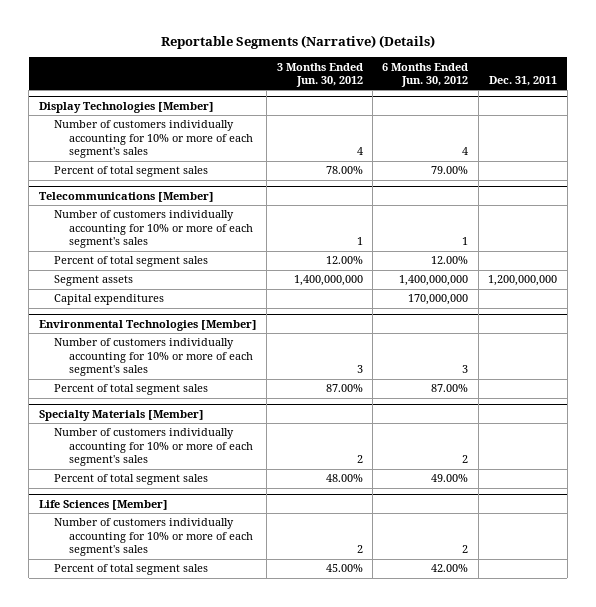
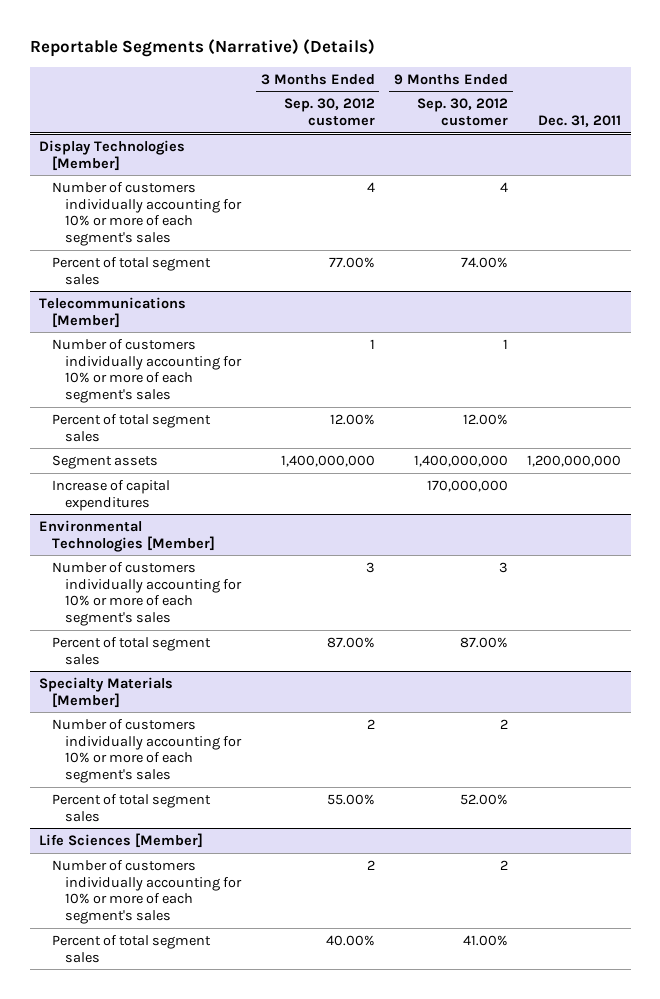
- | 3 Months Ended Jun. 30, 2012 | 6 Months Ended Jun. 30, 2012 | Dec. 31, 2011
+ | 3 Months Ended Sep. 30, 2012 customer | 9 Months Ended Sep. 30, 2012 customer | Dec. 31, 2011
@ Telecommunications [Member]
- Capital expenditures | | 170,000,000 |
+ Increase of capital expenditures | | 170,000,000 |

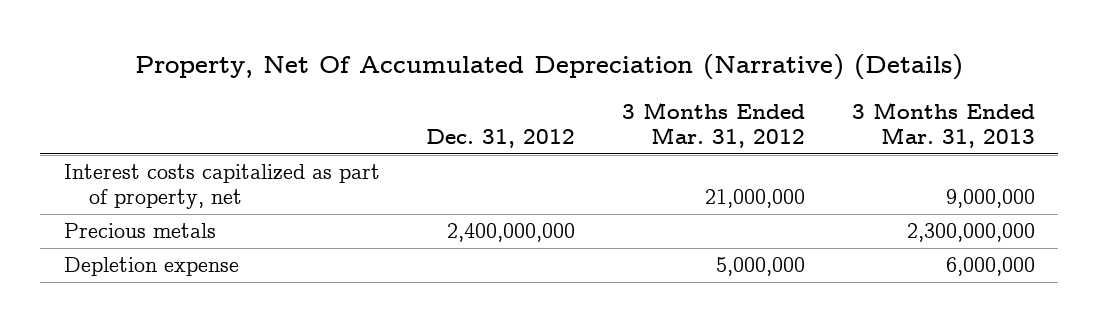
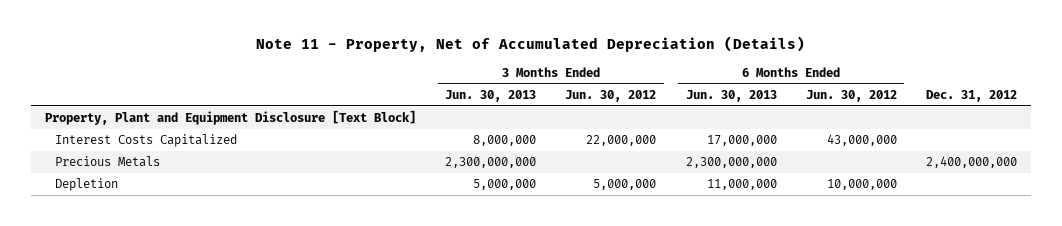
- Property, Net Of Accumulated Depreciation (Narrative) (Details)
+ Note 11 - Property, Net of Accumulated Depreciation (Details)
- | Dec. 31, 2012 | 3 Months Ended Mar. 31, 2012 | 3 Months Ended Mar. 31, 2013
+ | 3 Months Ended Jun. 30, 2013 | 3 Months Ended Jun. 30, 2012 | 6 Months Ended Jun. 30, 2013 | 6 Months Ended Jun. 30, 2012 | Dec. 31, 2012
- Interest costs capitalized as part of property, net | | 21,000,000 | 9,000,000
- Precious metals | 2,400,000,000 | | 2,300,000,000
- Depletion expense | | 5,000,000 | 6,000,000
+ Property, Plant and Equipment Disclosure [Text Block]
+ Interest Costs Capitalized | 8,000,000 | 22,000,000 | 17,000,000 | 43,000,000 |
+ Precious Metals | 2,300,000,000 | | 2,300,000,000 | | 2,400,000,000
+ Depletion | 5,000,000 | 5,000,000 | 11,000,000 | 10,000,000 |

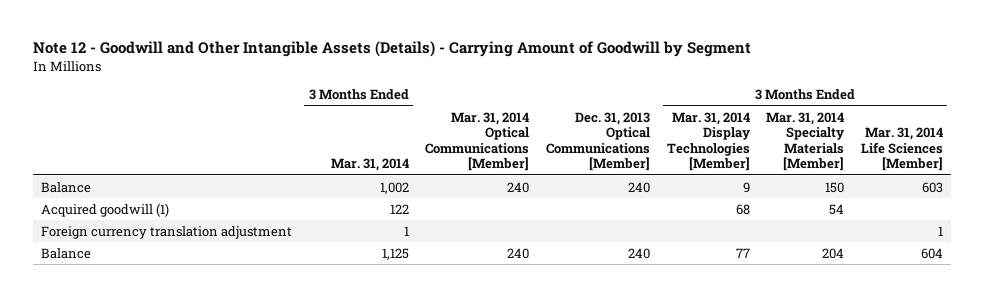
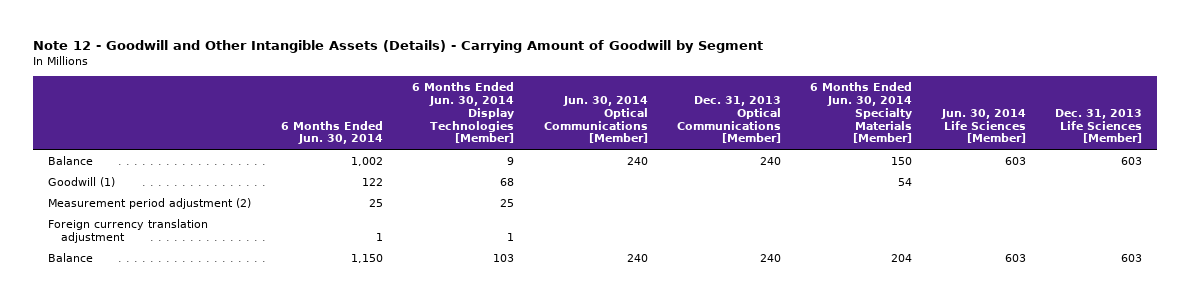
- | 3 Months Ended Mar. 31, 2014 | Mar. 31, 2014 Optical Communications [Member] | Dec. 31, 2013 Optical Communications [Member] | 3 Months Ended Mar. 31, 2014 Display Technologies [Member] | 3 Months Ended Mar. 31, 2014 Specialty Materials [Member] | 3 Months Ended Mar. 31, 2014 Life Sciences [Member]
+ | 6 Months Ended Jun. 30, 2014 | 6 Months Ended Jun. 30, 2014 Display Technologies [Member] | Jun. 30, 2014 Optical Communications [Member] | Dec. 31, 2013 Optical Communications [Member] | 6 Months Ended Jun. 30, 2014 Specialty Materials [Member] | Jun. 30, 2014 Life Sciences [Member] | Dec. 31, 2013 Life Sciences [Member]
- Acquired goodwill (1) | 122 | | | 68 | 54 |
+ Goodwill (1) | 122 | 68 | | | 54 | |
+ Measurement period adjustment (2) | 25 | 25 | | | | |

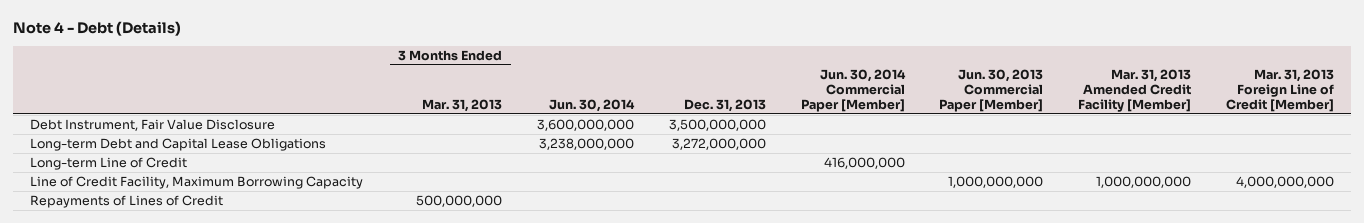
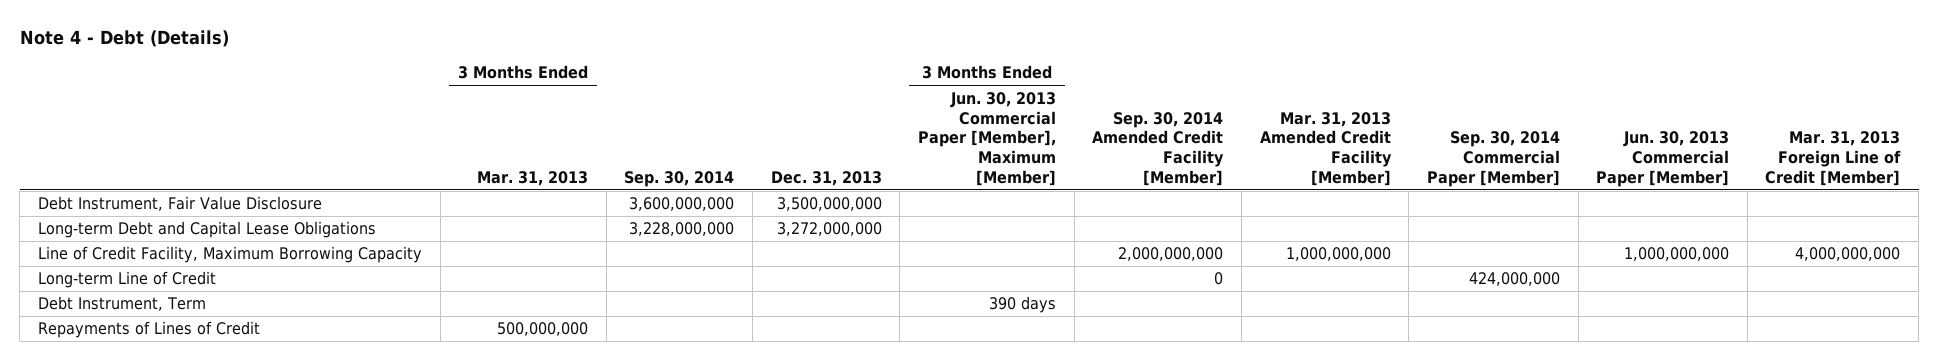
- | 3 Months Ended Mar. 31, 2013 | Jun. 30, 2014 | Dec. 31, 2013 | Jun. 30, 2014 Commercial Paper [Member] | Jun. 30, 2013 Commercial Paper [Member] | Mar. 31, 2013 Amended Credit Facility [Member] | Mar. 31, 2013 Foreign Line of Credit [Member]
+ | 3 Months Ended Mar. 31, 2013 | Sep. 30, 2014 | Dec. 31, 2013 | 3 Months Ended Jun. 30, 2013 Commercial Paper [Member], Maximum [Member] | Sep. 30, 2014 Amended Credit Facility [Member] | Mar. 31, 2013 Amended Credit Facility [Member] | Sep. 30, 2014 Commercial Paper [Member] | Jun. 30, 2013 Commercial Paper [Member] | Mar. 31, 2013 Foreign Line of Credit [Member]
moved down: Long-term Line of Credit | | | | | 0 | | 424,000,000 | |
+ Debt Instrument, Term | | | | 390 days | | | | |

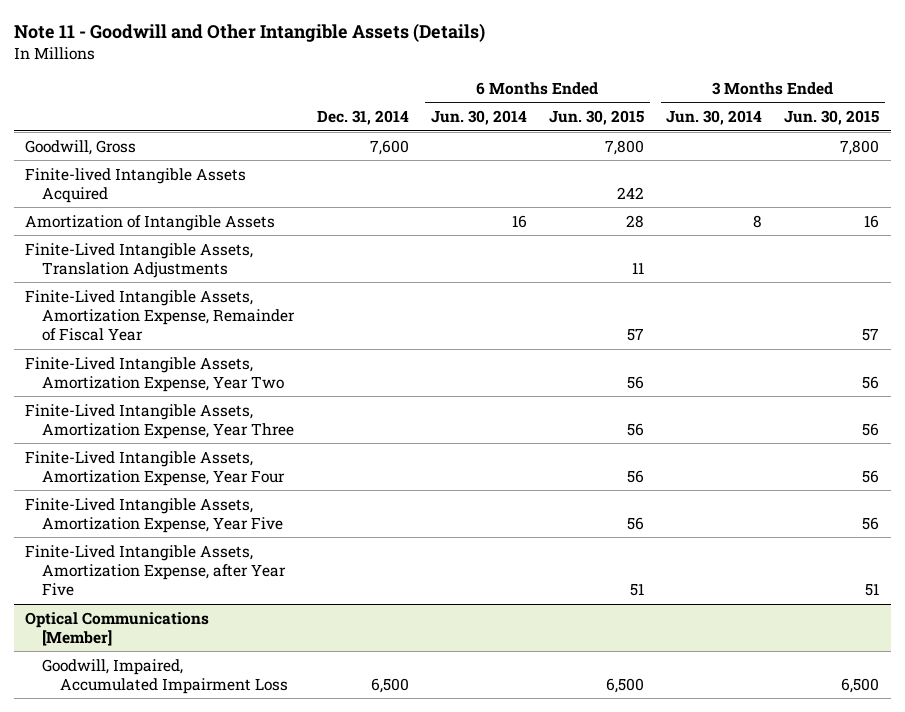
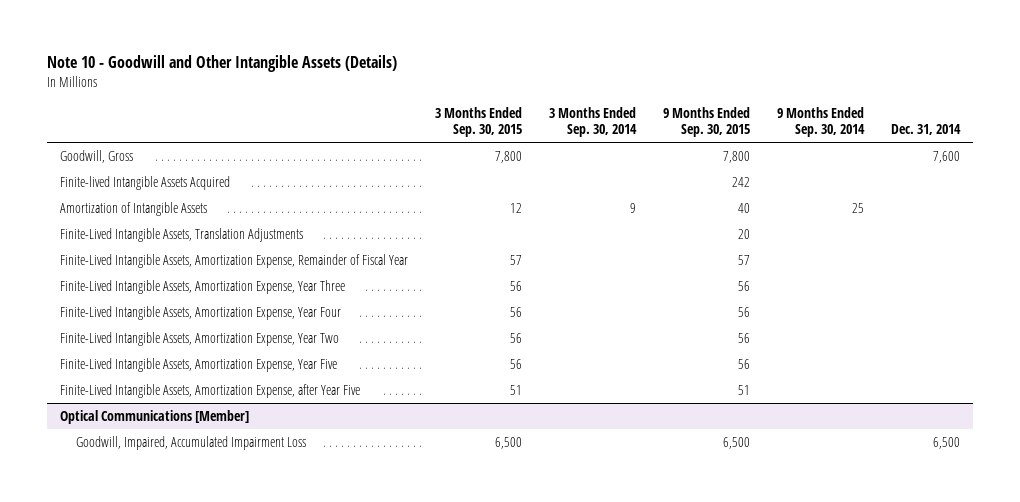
- Note 11 - Goodwill and Other Intangible Assets (Details)
+ Note 10 - Goodwill and Other Intangible Assets (Details)
- | Dec. 31, 2014 | 6 Months Ended Jun. 30, 2014 | 6 Months Ended Jun. 30, 2015 | 3 Months Ended Jun. 30, 2014 | 3 Months Ended Jun. 30, 2015
+ | 3 Months Ended Sep. 30, 2015 | 3 Months Ended Sep. 30, 2014 | 9 Months Ended Sep. 30, 2015 | 9 Months Ended Sep. 30, 2014 | Dec. 31, 2014
moved down: Finite-Lived Intangible Assets, Amortization Expense, Year Two | 56 | | 56 | |

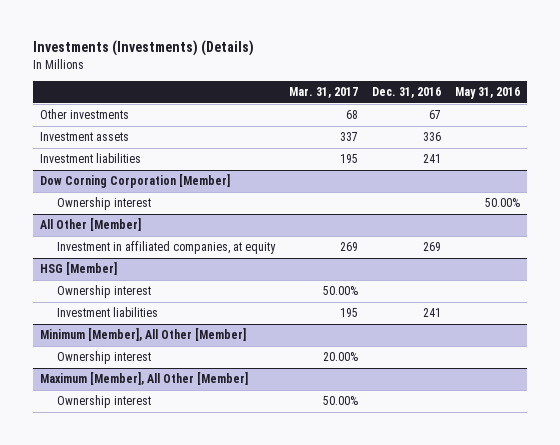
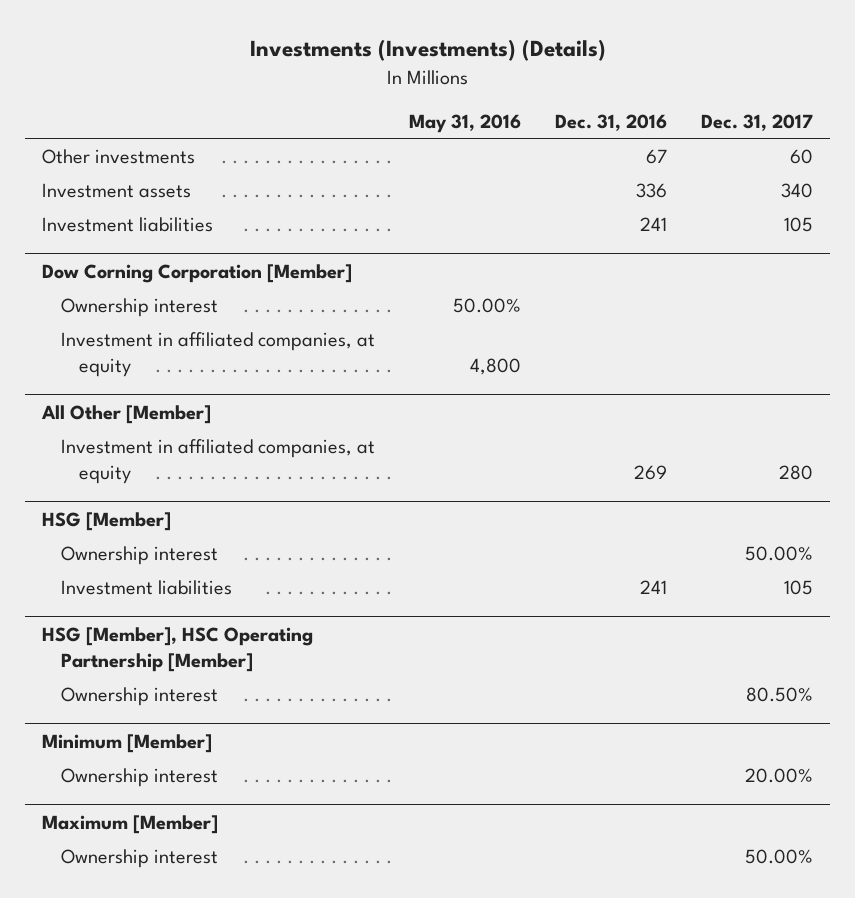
- | Mar. 31, 2017 | Dec. 31, 2016 | May 31, 2016
+ | May 31, 2016 | Dec. 31, 2016 | Dec. 31, 2017
@ Dow Corning Corporation [Member]
+ Investment in affiliated companies, at equity | 4,800 | |
- Minimum [Member], All Other [Member]
+ HSG [Member], HSC Operating Partnership [Member]
+ Ownership interest | | | 80.50%
+ Minimum [Member]
- Maximum [Member], All Other [Member]
+ Maximum [Member]

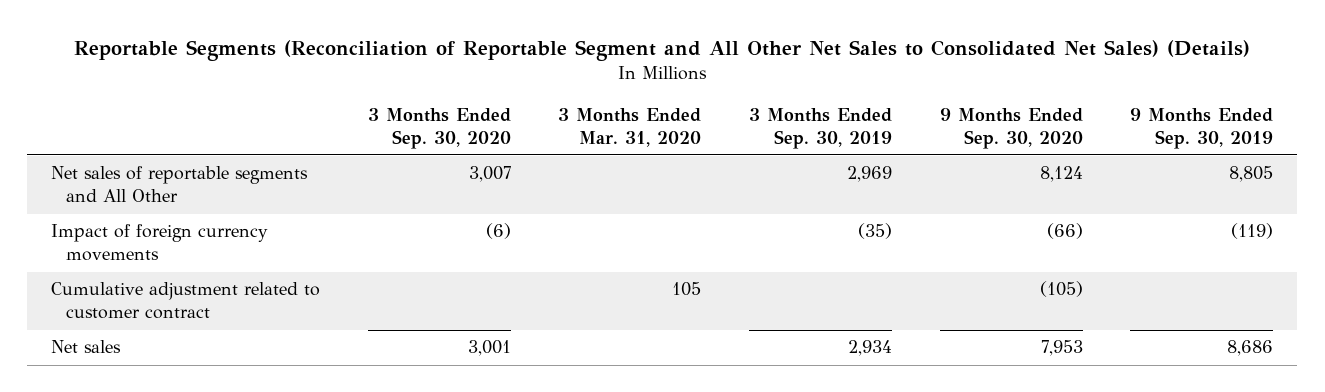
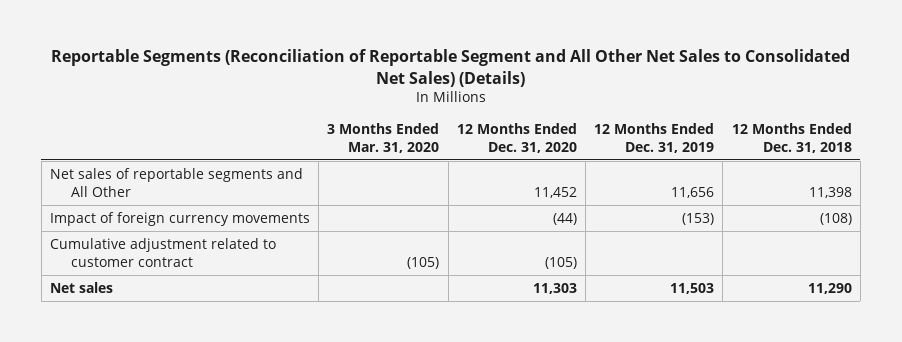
- | 3 Months Ended Sep. 30, 2020 | 3 Months Ended Mar. 31, 2020 | 3 Months Ended Sep. 30, 2019 | 9 Months Ended Sep. 30, 2020 | 9 Months Ended Sep. 30, 2019
+ | 3 Months Ended Mar. 31, 2020 | 12 Months Ended Dec. 31, 2020 | 12 Months Ended Dec. 31, 2019 | 12 Months Ended Dec. 31, 2018
- Cumulative adjustment related to customer contract | | 105 | | (105) |
+ Cumulative adjustment related to customer contract | (105) | (105) | |

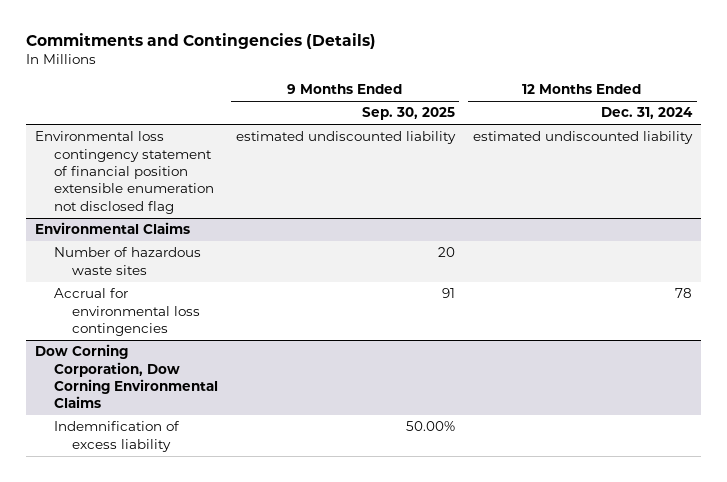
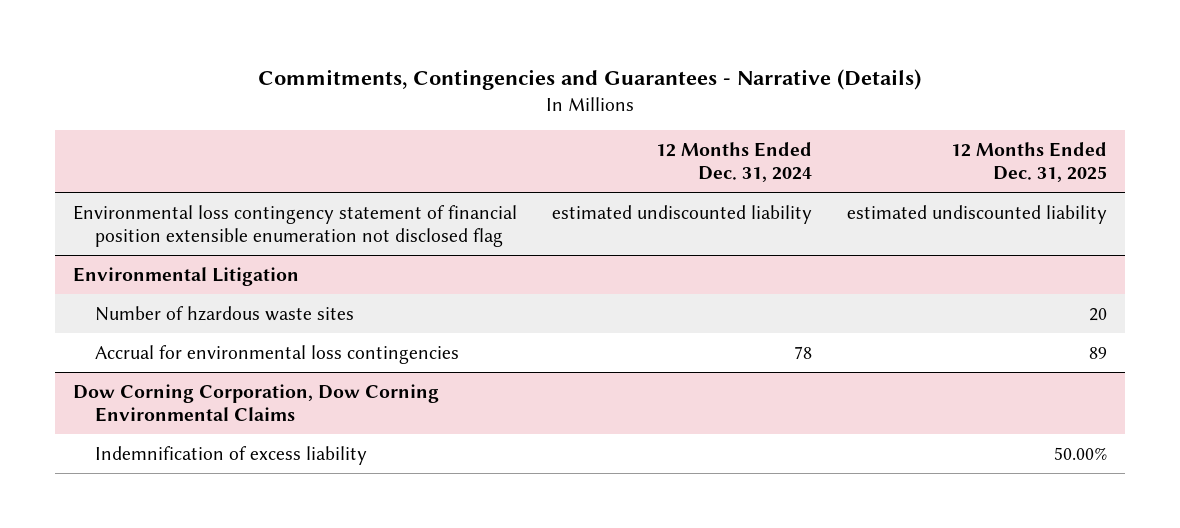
- Commitments and Contingencies (Details)
+ Commitments, Contingencies and Guarantees - Narrative (Details)
- | 9 Months Ended Sep. 30, 2025 | 12 Months Ended Dec. 31, 2024
+ | 12 Months Ended Dec. 31, 2024 | 12 Months Ended Dec. 31, 2025
- Environmental Claims
- Number of hazardous waste sites | 20 |
+ Environmental Litigation
+ Number of hzardous waste sites | | 20

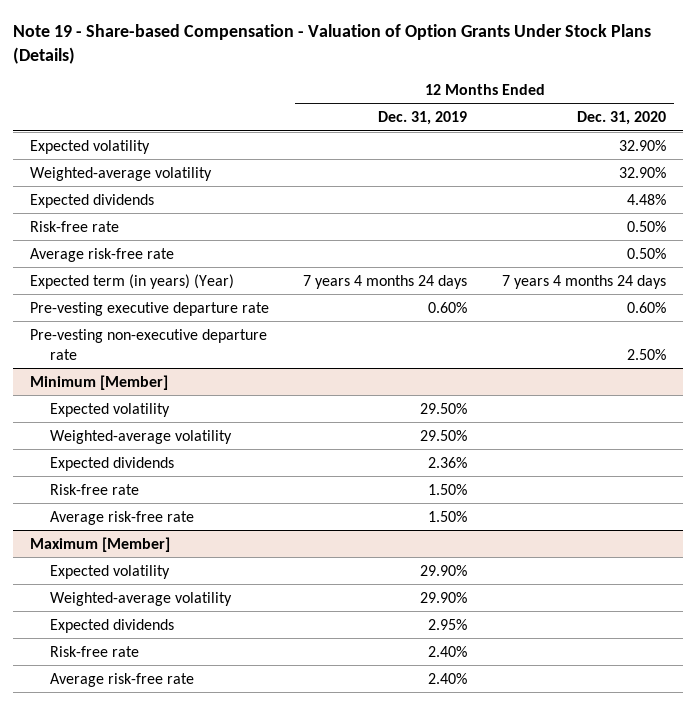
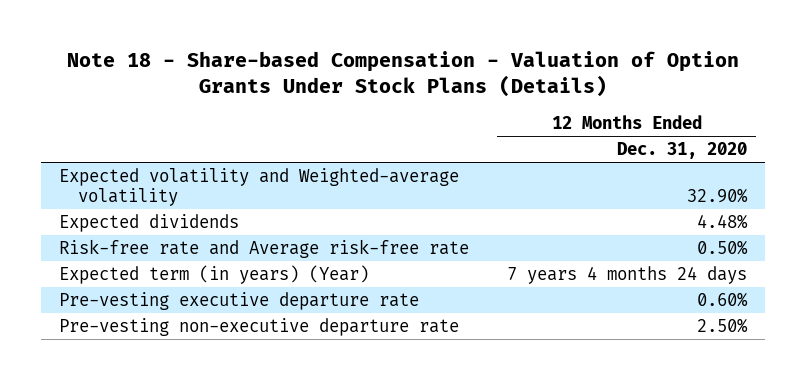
- Note 19 - Share-based Compensation - Valuation of Option Grants Under Stock Plans (Details)
+ Note 18 - Share-based Compensation - Valuation of Option Grants Under Stock Plans (Details)
- | 12 Months Ended Dec. 31, 2019 | 12 Months Ended Dec. 31, 2020
+ | 12 Months Ended Dec. 31, 2020
- Expected volatility | | 32.90%
- Weighted-average volatility | | 32.90%
+ Expected volatility and Weighted-average volatility | 32.90%
- Risk-free rate | | 0.50%
- Average risk-free rate | | 0.50%
+ Risk-free rate and Average risk-free rate | 0.50%
- Minimum [Member]
- Expected volatility | 29.50% |
- Weighted-average volatility | 29.50% |
- Expected dividends | 2.36% |
- Risk-free rate | 1.50% |
- Average risk-free rate | 1.50% |
- Maximum [Member]
- Expected volatility | 29.90% |
- Weighted-average volatility | 29.90% |
- Expected dividends | 2.95% |
- Risk-free rate | 2.40% |
- Average risk-free rate | 2.40% |

